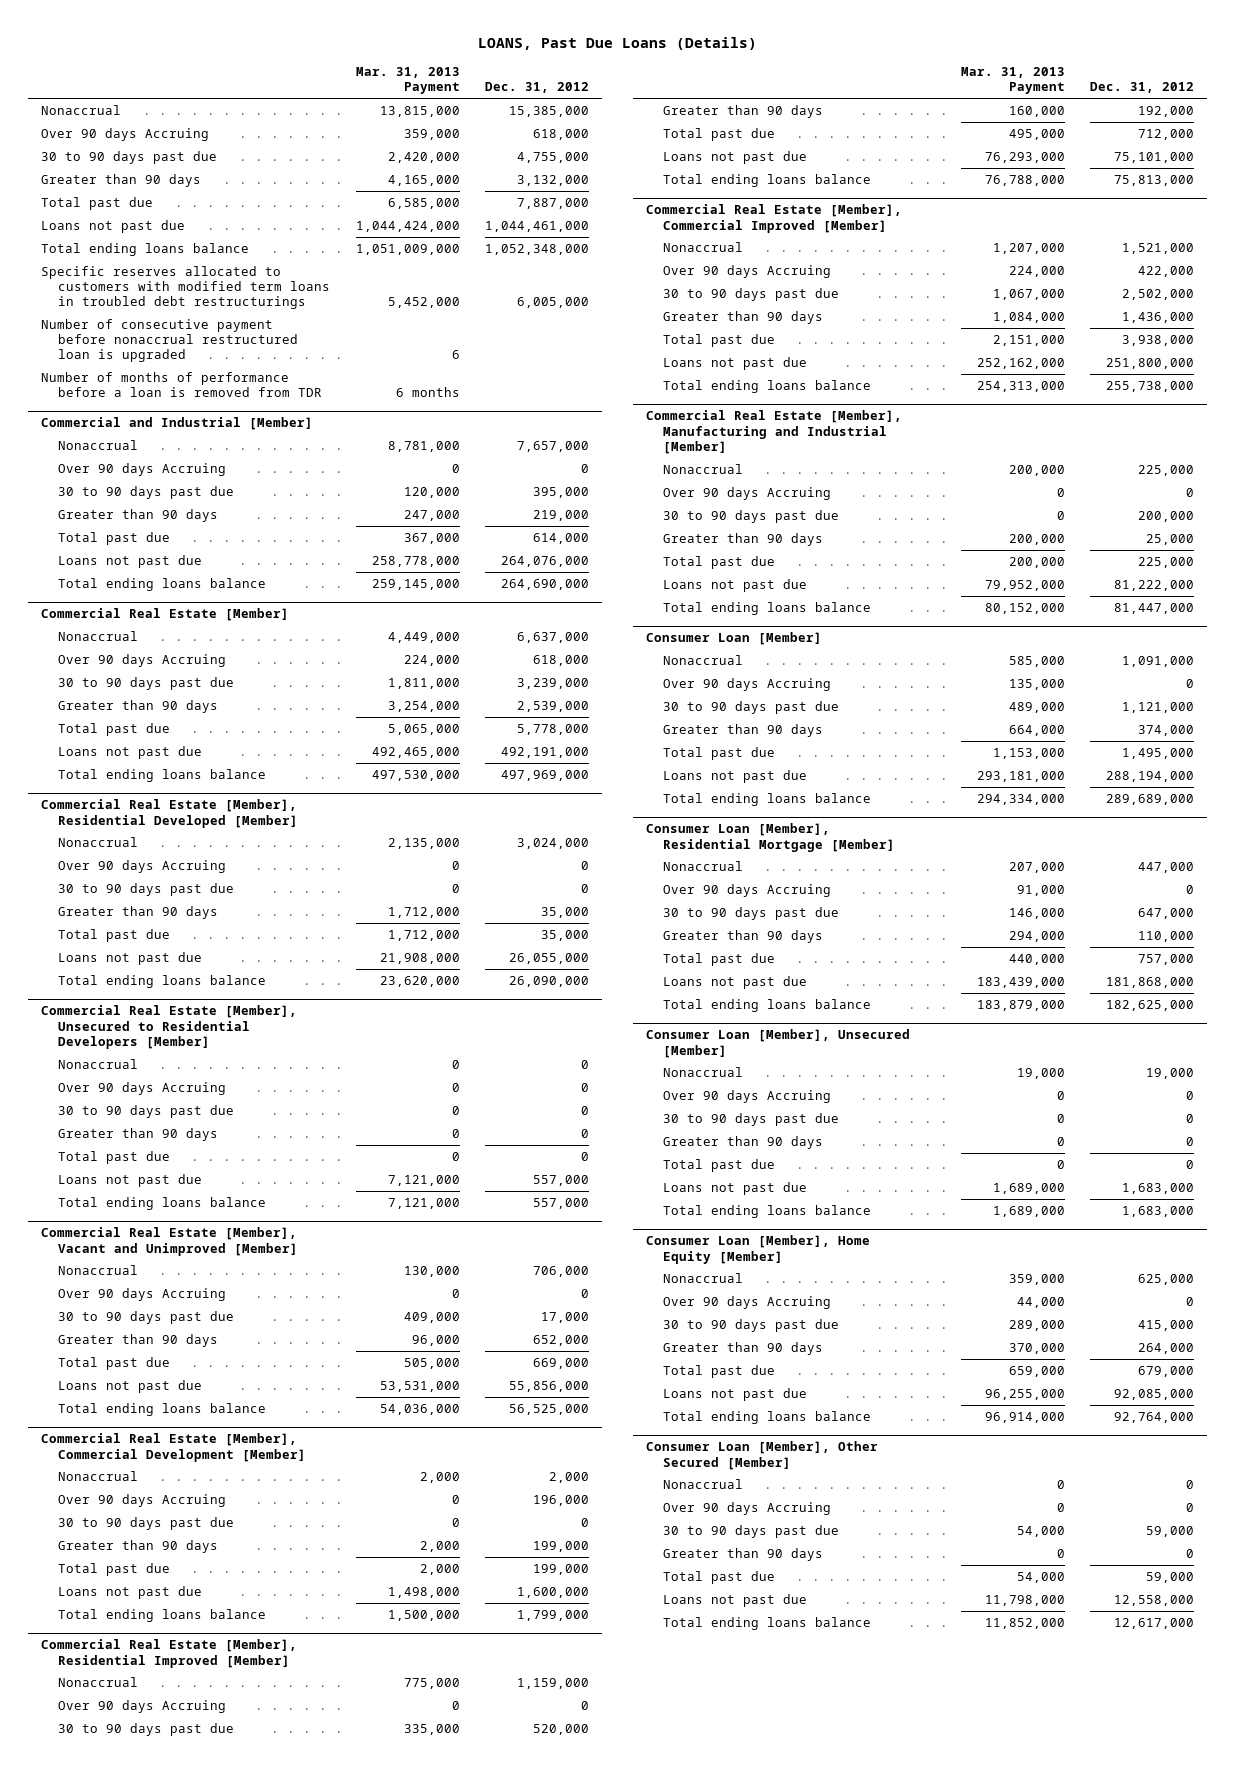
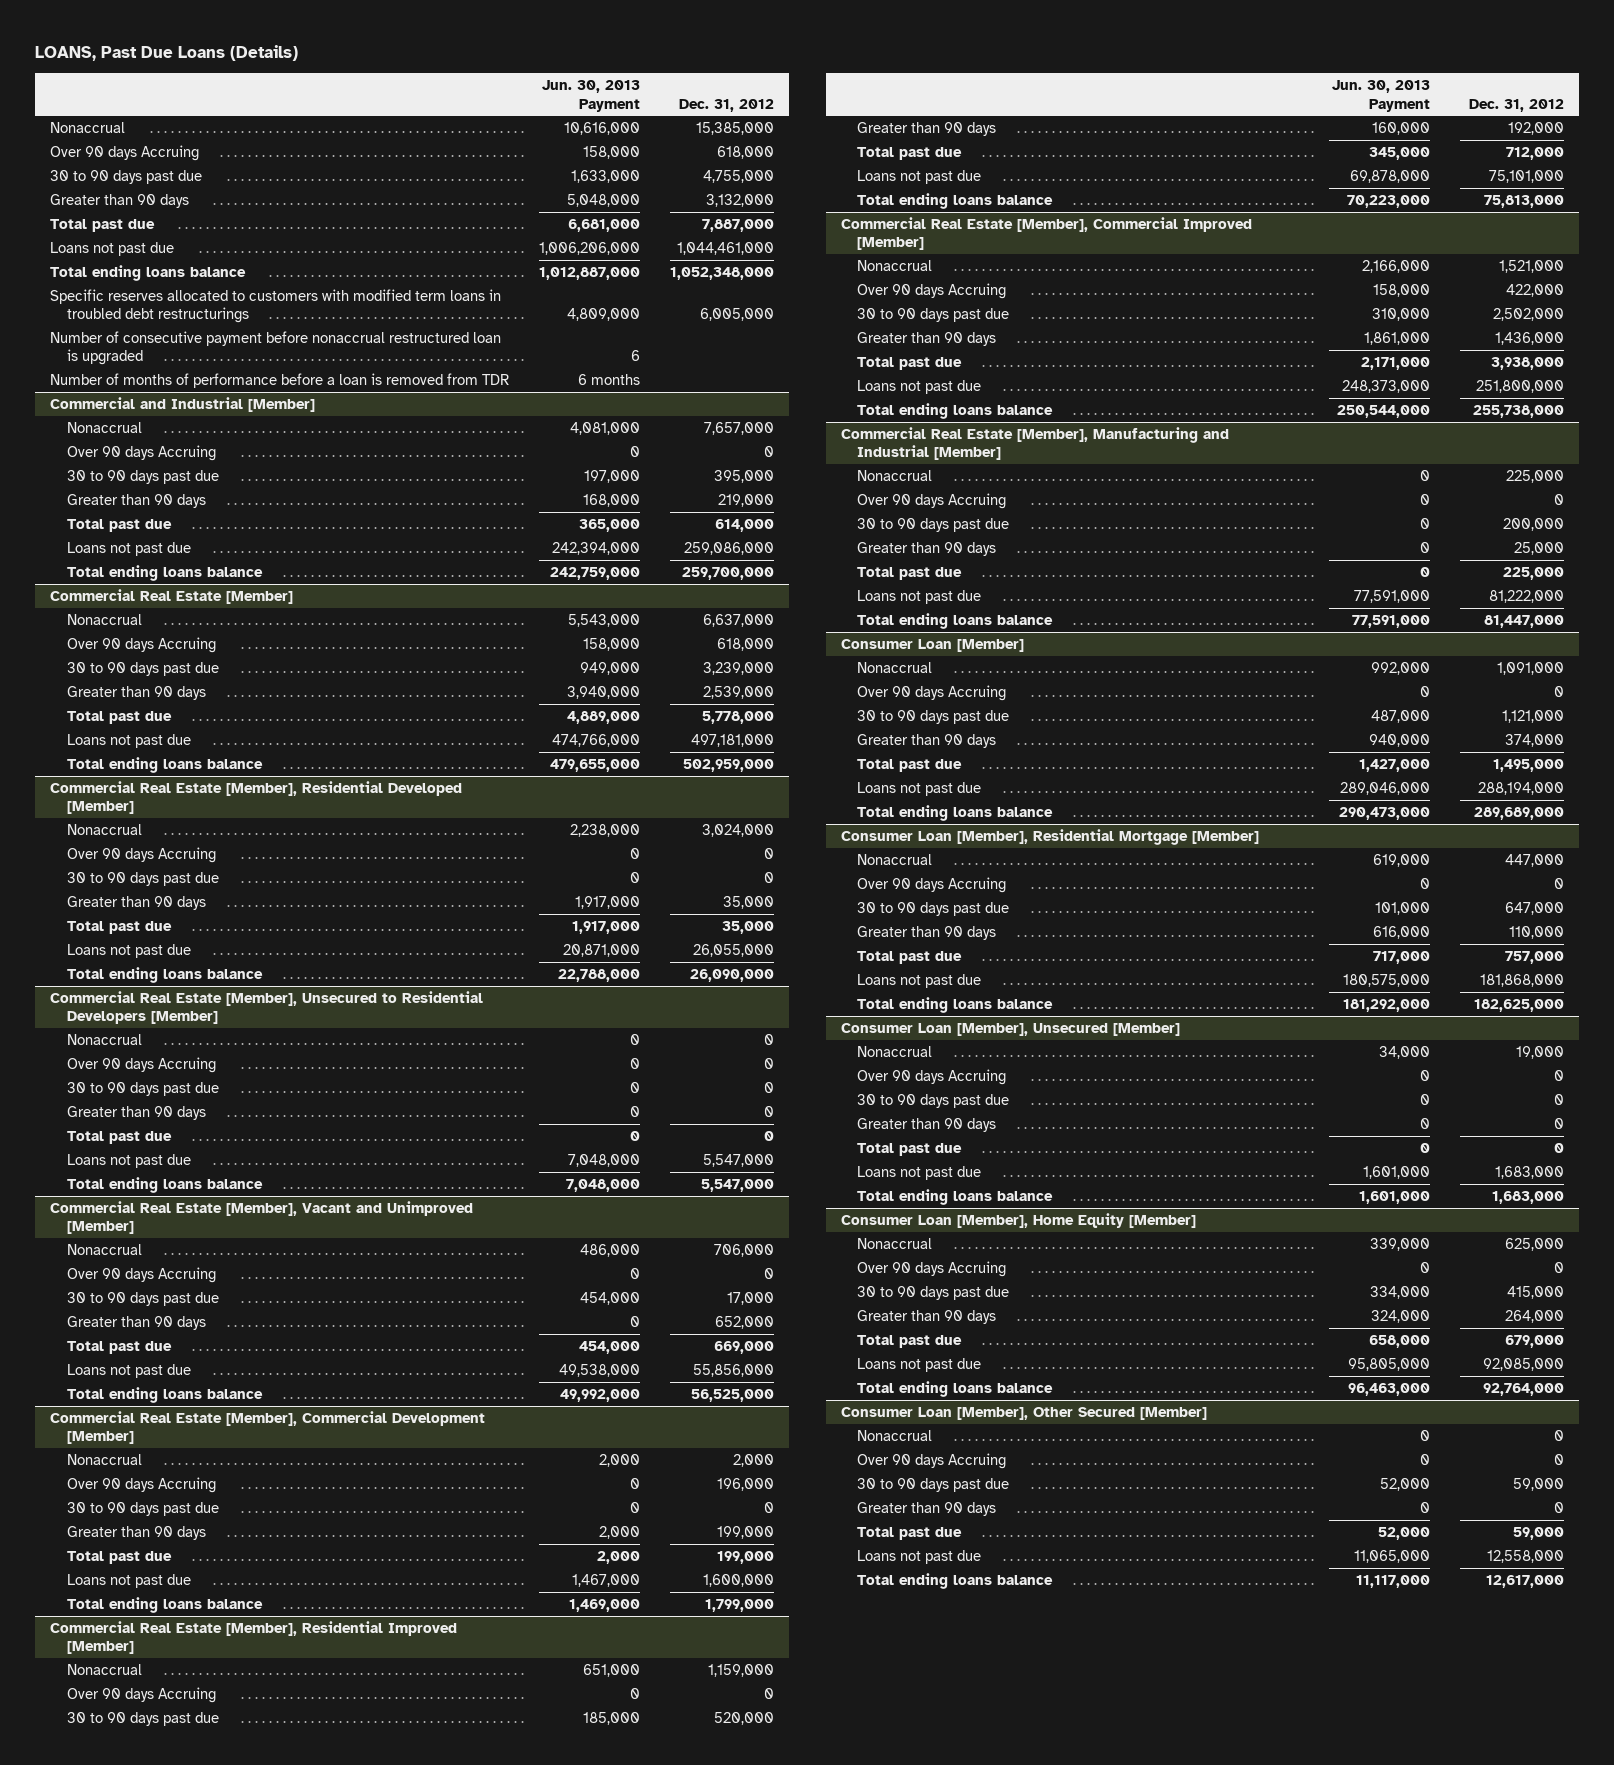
- | Mar. 31, 2013 Payment | Dec. 31, 2012
+ | Jun. 30, 2013 Payment | Dec. 31, 2012
@ Commercial and Industrial [Member]
- Loans not past due | 258,778,000 | 264,076,000
- Total ending loans balance | 259,145,000 | 264,690,000
+ Loans not past due | 242,394,000 | 259,086,000
+ Total ending loans balance | 242,759,000 | 259,700,000
@ Commercial Real Estate [Member]
- Loans not past due | 492,465,000 | 492,191,000
- Total ending loans balance | 497,530,000 | 497,969,000
+ Loans not past due | 474,766,000 | 497,181,000
+ Total ending loans balance | 479,655,000 | 502,959,000
@ Commercial Real Estate [Member], Unsecured to Residential Developers [Member]
- Loans not past due | 7,121,000 | 557,000
- Total ending loans balance | 7,121,000 | 557,000
+ Loans not past due | 7,048,000 | 5,547,000
+ Total ending loans balance | 7,048,000 | 5,547,000

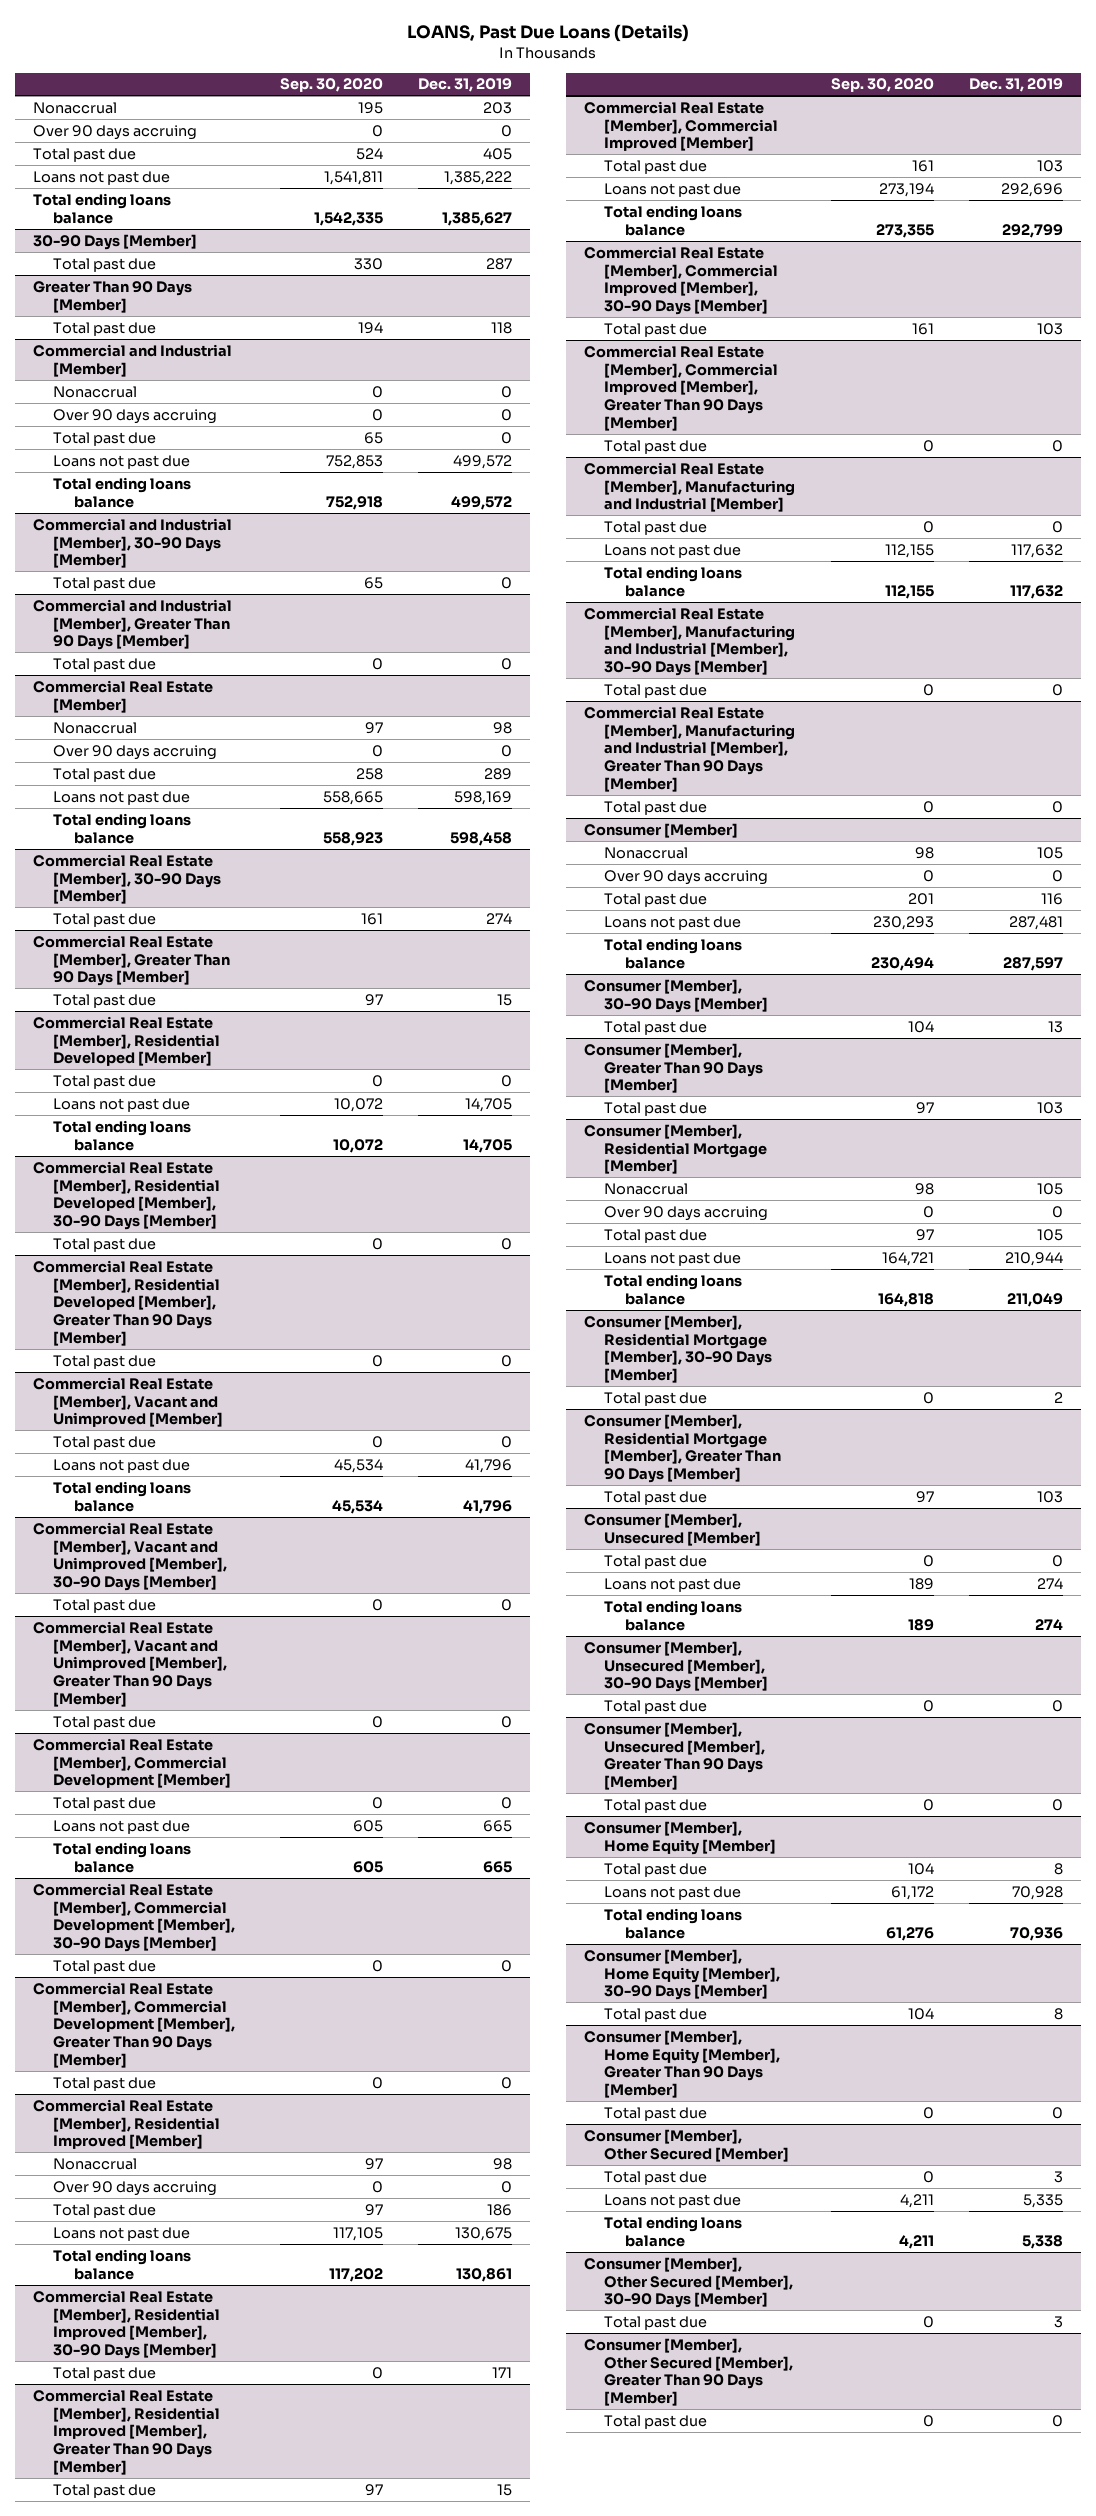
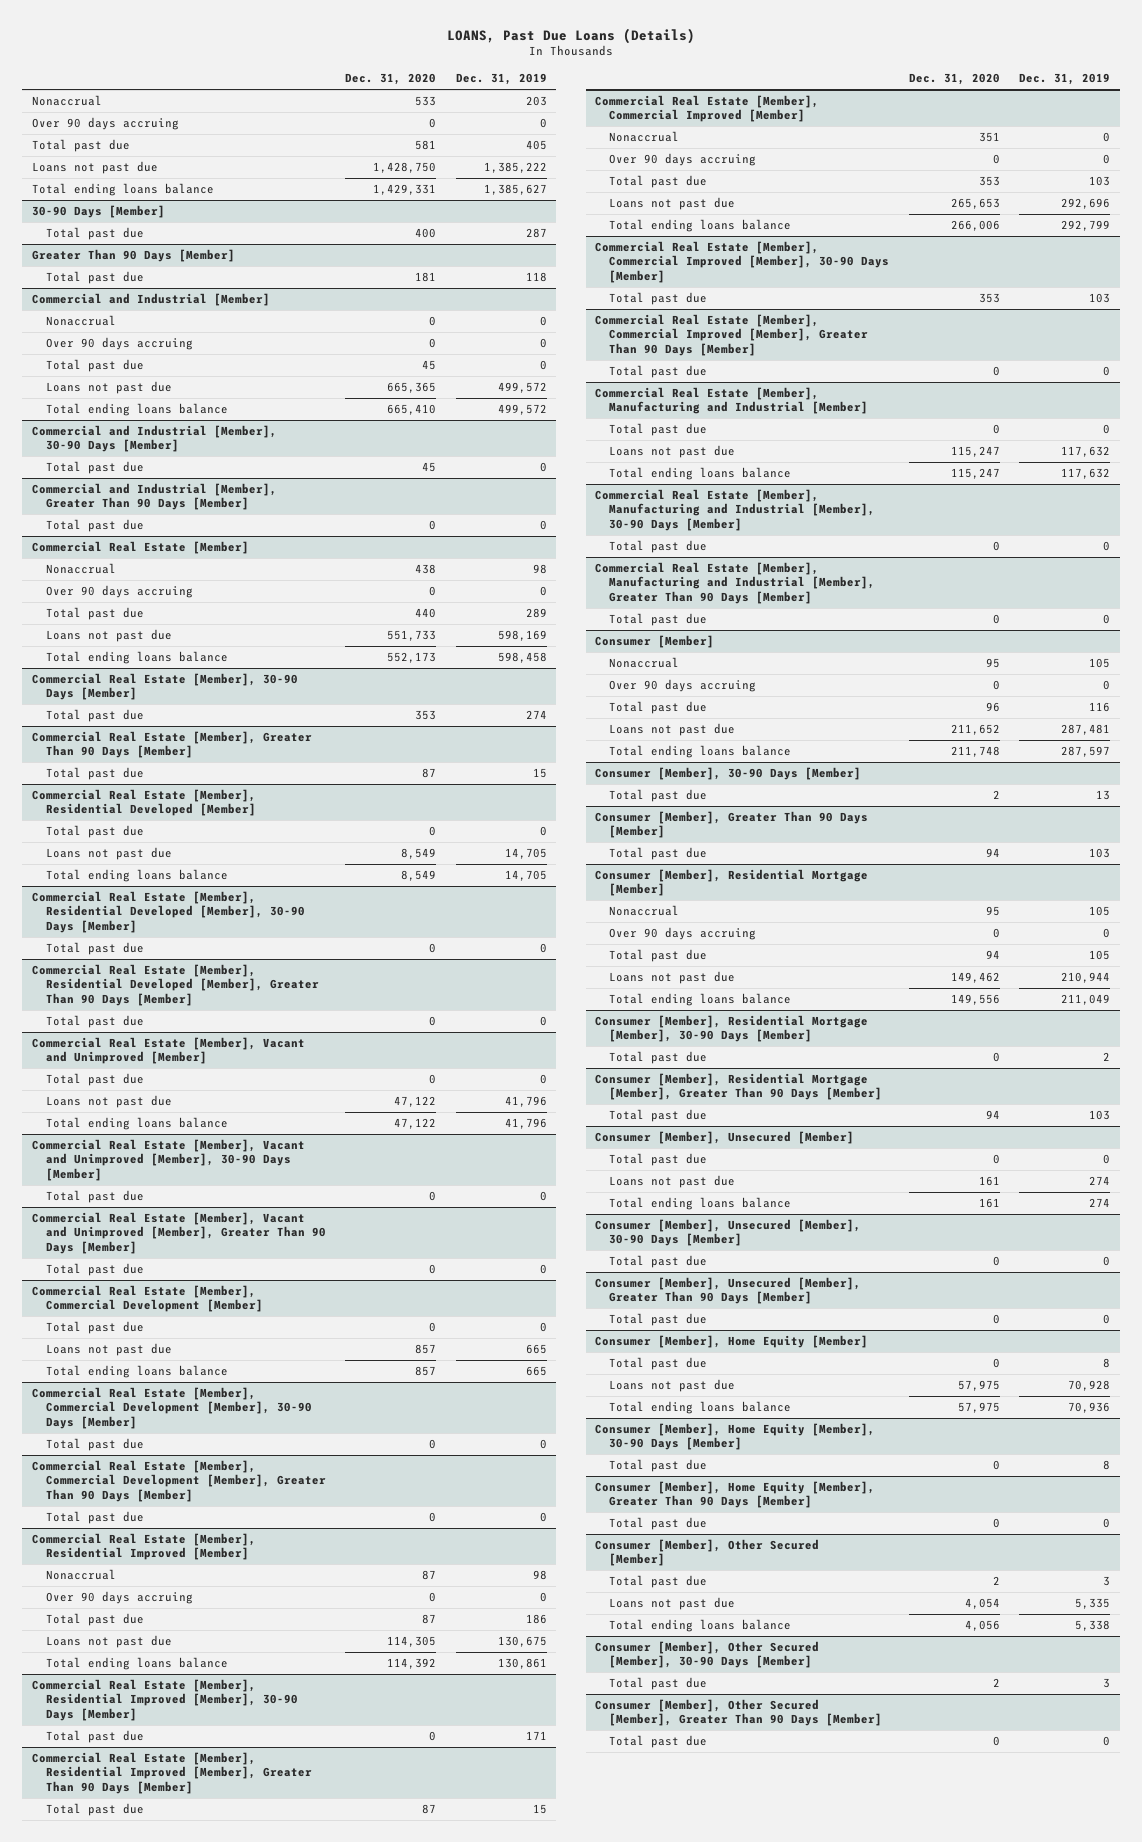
- | Sep. 30, 2020 | Dec. 31, 2019
+ | Dec. 31, 2020 | Dec. 31, 2019
@ Commercial Real Estate [Member], Commercial Improved [Member]
+ Nonaccrual | 351 | 0
+ Over 90 days accruing | 0 | 0

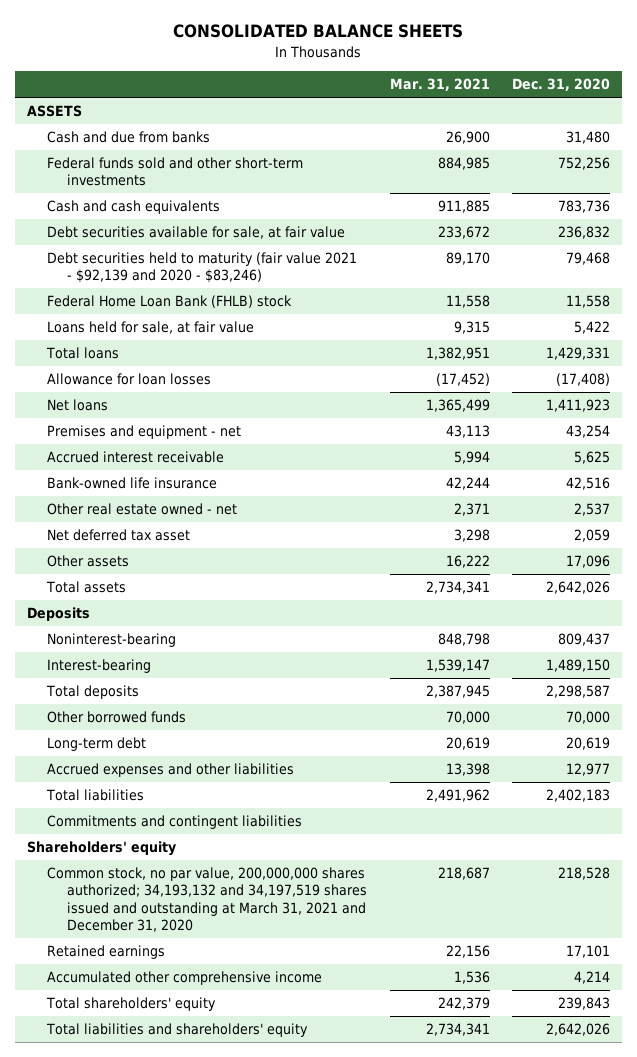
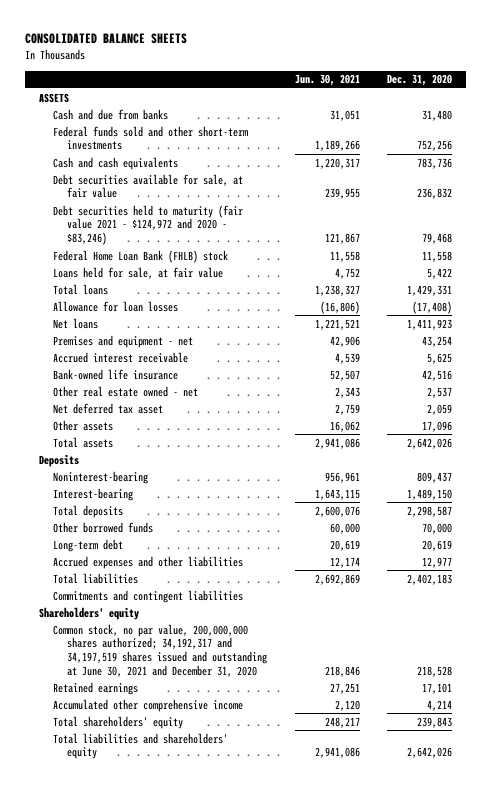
- | Mar. 31, 2021 | Dec. 31, 2020
+ | Jun. 30, 2021 | Dec. 31, 2020
- Debt securities held to maturity (fair value 2021 - $92,139 and 2020 - $83,246) | 89,170 | 79,468
+ Debt securities held to maturity (fair value 2021 - $124,972 and 2020 - $83,246) | 121,867 | 79,468
- Common stock, no par value, 200,000,000 shares authorized; 34,193,132 and 34,197,519 shares issued and outstanding at March 31, 2021 and December 31, 2020 | 218,687 | 218,528
+ Common stock, no par value, 200,000,000 shares authorized; 34,192,317 and 34,197,519 shares issued and outstanding at June 30, 2021 and December 31, 2020 | 218,846 | 218,528

